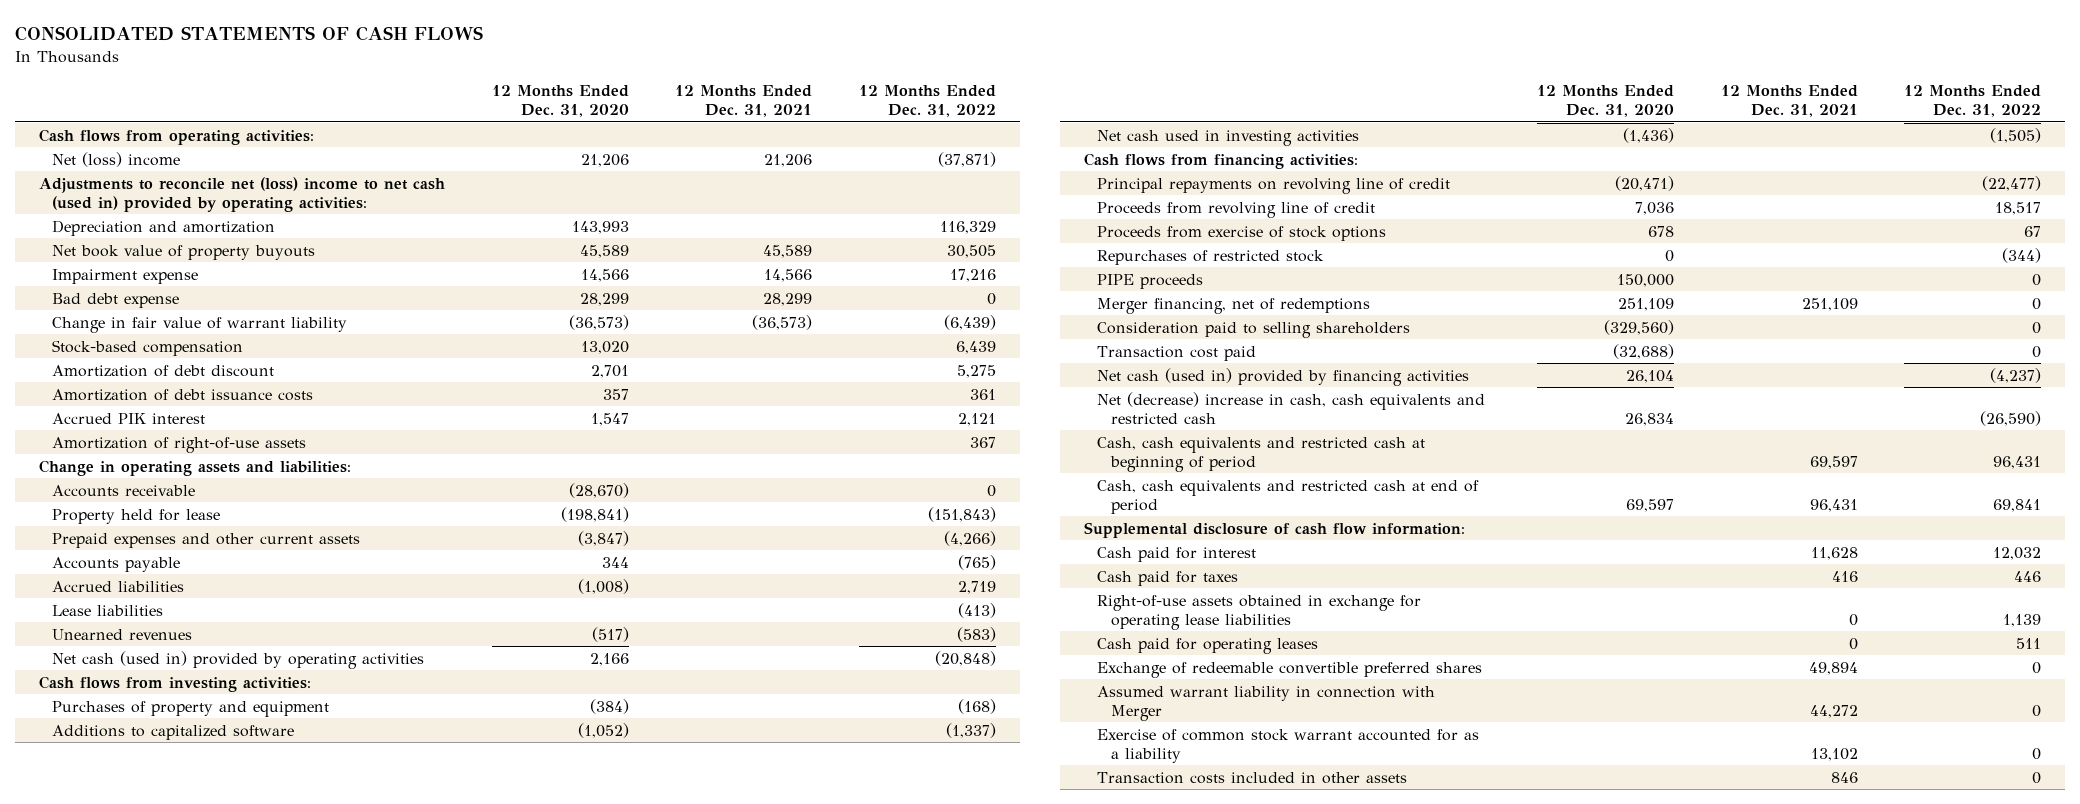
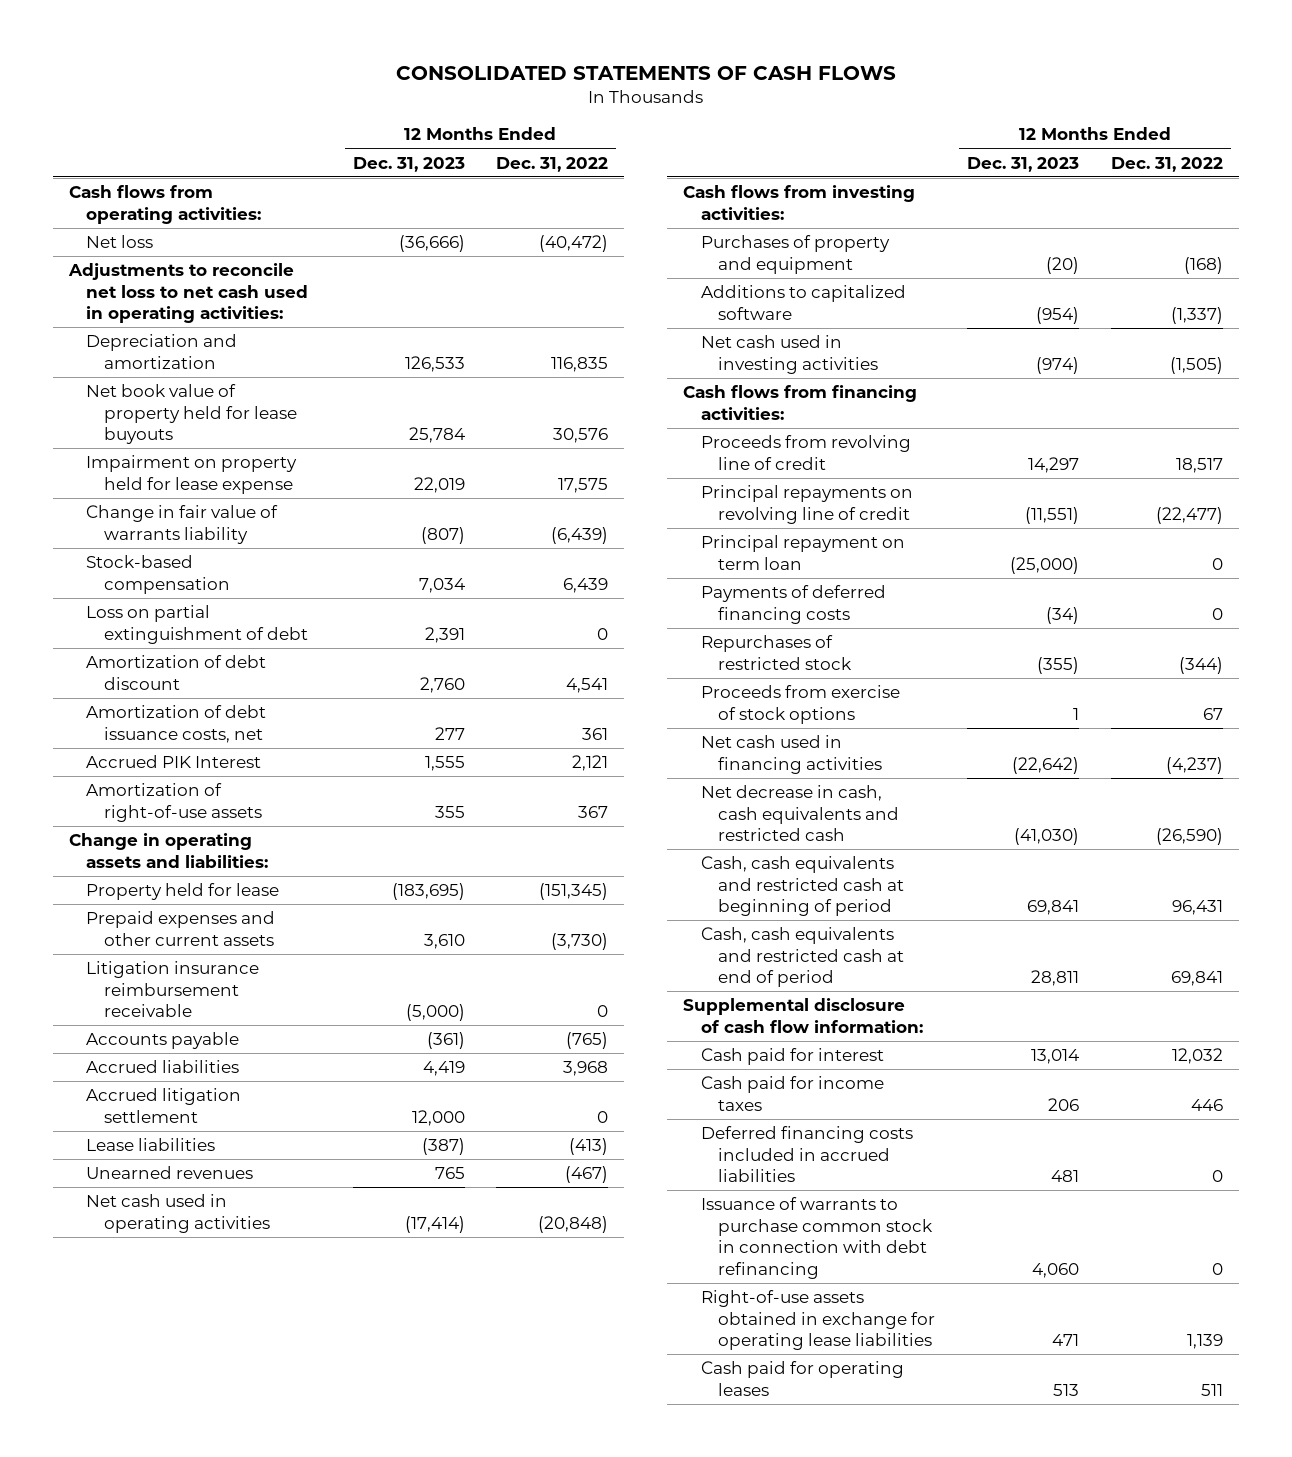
- | 12 Months Ended Dec. 31, 2020 | 12 Months Ended Dec. 31, 2021 | 12 Months Ended Dec. 31, 2022
+ | 12 Months Ended Dec. 31, 2023 | 12 Months Ended Dec. 31, 2022
- Net (loss) income | 21,206 | 21,206 | (37,871)
- Adjustments to reconcile net (loss) income to net cash (used in) provided by operating activities:
- Depreciation and amortization | 143,993 | | 116,329
- Net book value of property buyouts | 45,589 | 45,589 | 30,505
- Impairment expense | 14,566 | 14,566 | 17,216
- Bad debt expense | 28,299 | 28,299 | 0
- Change in fair value of warrant liability | (36,573) | (36,573) | (6,439)
+ Net loss | (36,666) | (40,472)
+ Adjustments to reconcile net loss to net cash used in operating activities:
+ Depreciation and amortization | 126,533 | 116,835
+ Net book value of property held for lease buyouts | 25,784 | 30,576
+ Impairment on property held for lease expense | 22,019 | 17,575
+ Change in fair value of warrants liability | (807) | (6,439)
- Amortization of debt discount | 2,701 | | 5,275
- Amortization of debt issuance costs | 357 | | 361
- Accrued PIK interest | 1,547 | | 2,121
+ Loss on partial extinguishment of debt | 2,391 | 0
+ Amortization of debt discount | 2,760 | 4,541
+ Amortization of debt issuance costs, net | 277 | 361
+ Accrued PIK Interest | 1,555 | 2,121
- Accounts receivable | (28,670) | | 0
- Property held for lease | (198,841) | | (151,843)
- Prepaid expenses and other current assets | (3,847) | | (4,266)
+ Property held for lease | (183,695) | (151,345)
+ Prepaid expenses and other current assets | 3,610 | (3,730)
+ Litigation insurance reimbursement receivable | (5,000) | 0
- Accrued liabilities | (1,008) | | 2,719
+ Accrued liabilities | 4,419 | 3,968
+ Accrued litigation settlement | 12,000 | 0
- Unearned revenues | (517) | | (583)
- Net cash (used in) provided by operating activities | 2,166 | | (20,848)
+ Unearned revenues | 765 | (467)
+ Net cash used in operating activities | (17,414) | (20,848)
moved down: Principal repayments on revolving line of credit | (11,551) | (22,477)
+ Principal repayment on term loan | (25,000) | 0
+ Payments of deferred financing costs | (34) | 0
- PIPE proceeds | 150,000 | | 0
- Merger financing, net of redemptions | 251,109 | 251,109 | 0
- Consideration paid to selling shareholders | (329,560) | | 0
- Transaction cost paid | (32,688) | | 0
- Net cash (used in) provided by financing activities | 26,104 | | (4,237)
- Net (decrease) increase in cash, cash equivalents and restricted cash | 26,834 | | (26,590)
moved down: Proceeds from exercise of stock options | 1 | 67
+ Net cash used in financing activities | (22,642) | (4,237)
+ Net decrease in cash, cash equivalents and restricted cash | (41,030) | (26,590)
- Cash paid for taxes | | 416 | 446
+ Cash paid for income taxes | 206 | 446
+ Deferred financing costs included in accrued liabilities | 481 | 0
+ Issuance of warrants to purchase common stock in connection with debt refinancing | 4,060 | 0
- Exchange of redeemable convertible preferred shares | | 49,894 | 0
- Assumed warrant liability in connection with Merger | | 44,272 | 0
- Exercise of common stock warrant accounted for as a liability | | 13,102 | 0
- Transaction costs included in other assets | | 846 | 0

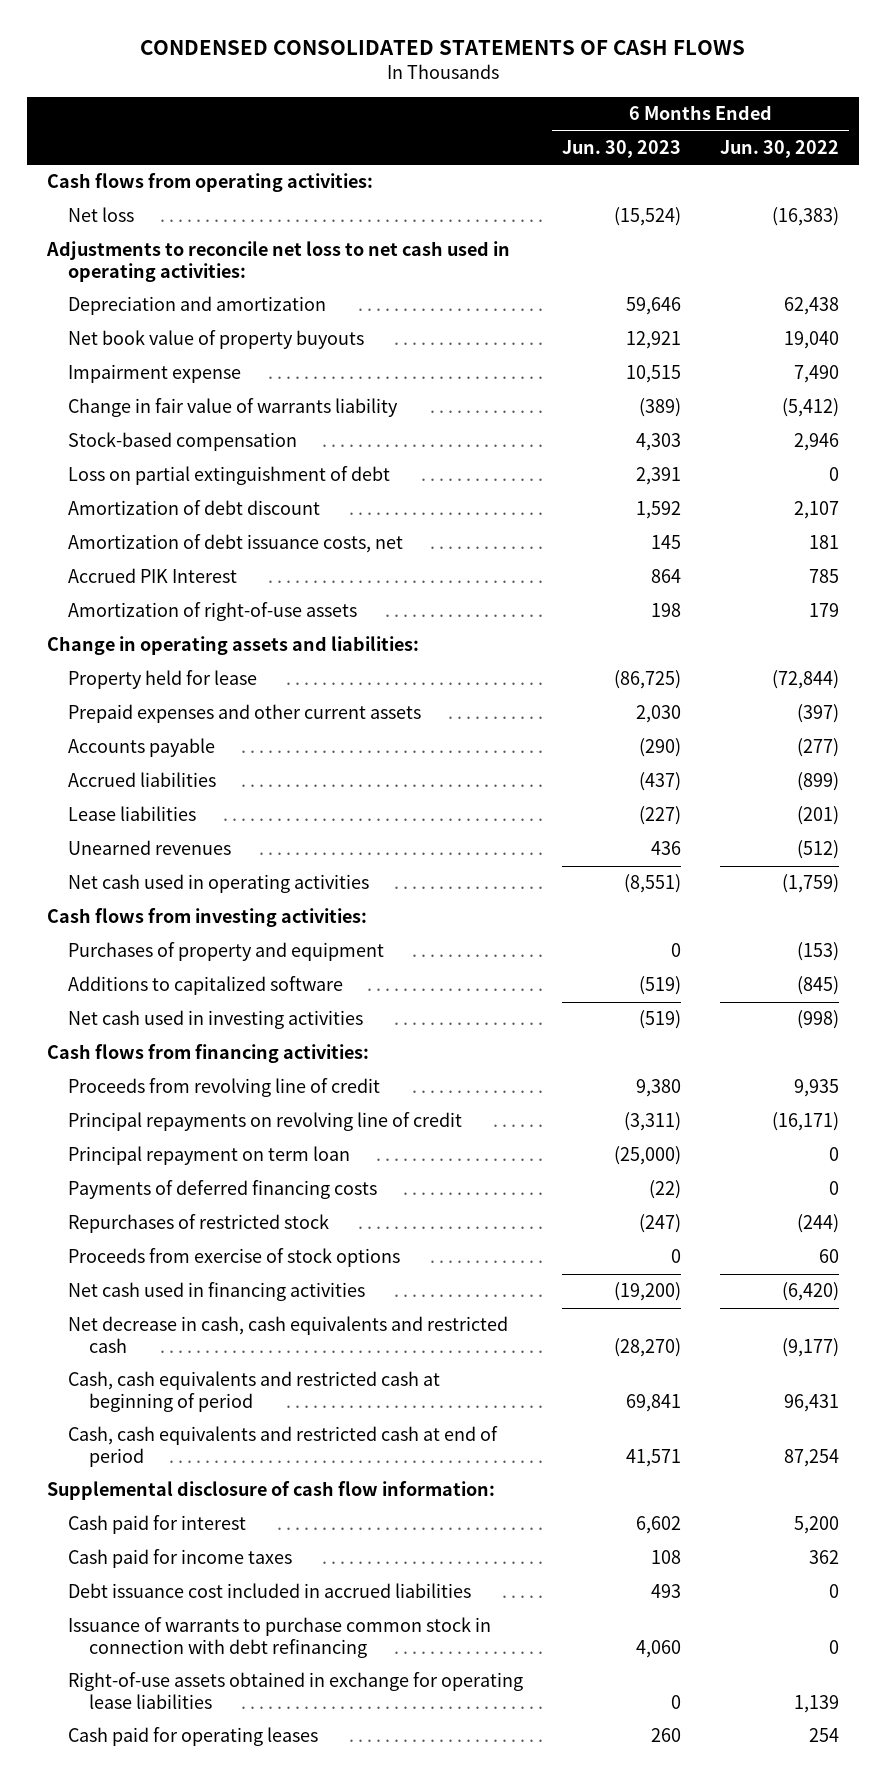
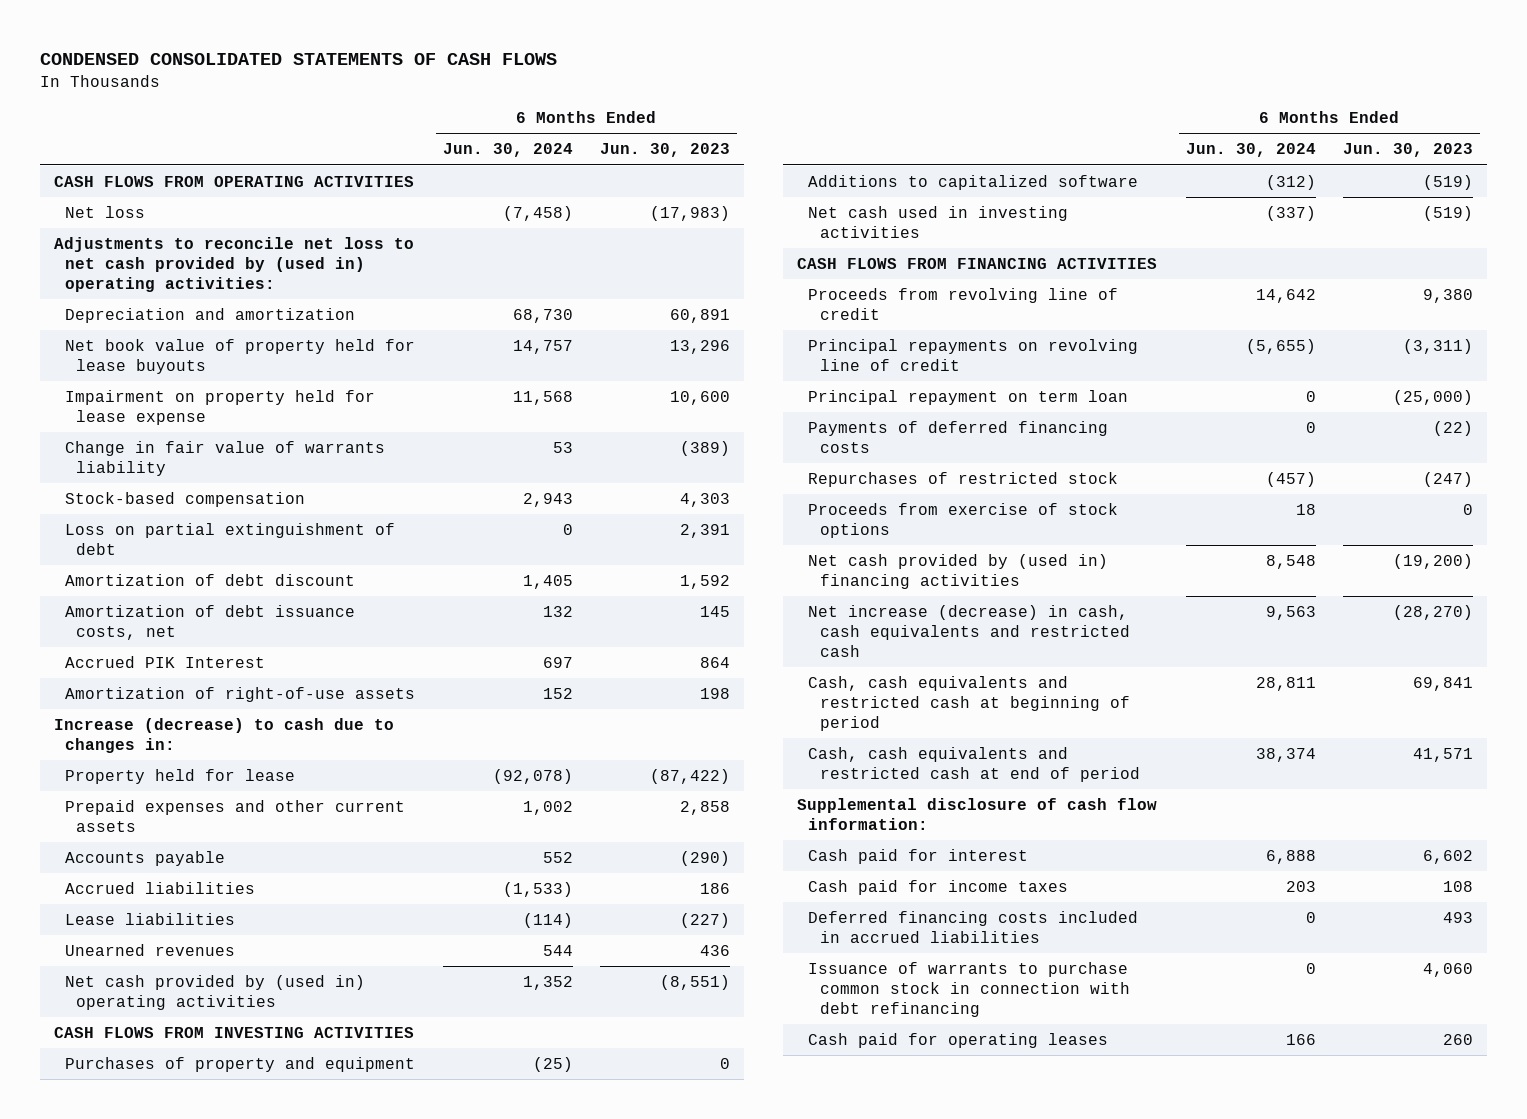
- | 6 Months Ended Jun. 30, 2023 | 6 Months Ended Jun. 30, 2022
+ | 6 Months Ended Jun. 30, 2024 | 6 Months Ended Jun. 30, 2023
- Cash flows from operating activities:
- Net loss | (15,524) | (16,383)
- Adjustments to reconcile net loss to net cash used in operating activities:
- Depreciation and amortization | 59,646 | 62,438
- Net book value of property buyouts | 12,921 | 19,040
- Impairment expense | 10,515 | 7,490
+ CASH FLOWS FROM OPERATING ACTIVITIES
+ Net loss | (7,458) | (17,983)
+ Adjustments to reconcile net loss to net cash provided by (used in) operating activities:
+ Depreciation and amortization | 68,730 | 60,891
+ Net book value of property held for lease buyouts | 14,757 | 13,296
+ Impairment on property held for lease expense | 11,568 | 10,600
- Change in operating assets and liabilities:
- Property held for lease | (86,725) | (72,844)
- Prepaid expenses and other current assets | 2,030 | (397)
+ Increase (decrease) to cash due to changes in:
+ Property held for lease | (92,078) | (87,422)
+ Prepaid expenses and other current assets | 1,002 | 2,858
- Accrued liabilities | (437) | (899)
+ Accrued liabilities | (1,533) | 186
- Net cash used in operating activities | (8,551) | (1,759)
- Cash flows from investing activities:
+ Net cash provided by (used in) operating activities | 1,352 | (8,551)
+ CASH FLOWS FROM INVESTING ACTIVITIES
- Cash flows from financing activities:
+ CASH FLOWS FROM FINANCING ACTIVITIES
- Net cash used in financing activities | (19,200) | (6,420)
- Net decrease in cash, cash equivalents and restricted cash | (28,270) | (9,177)
+ Net cash provided by (used in) financing activities | 8,548 | (19,200)
+ Net increase (decrease) in cash, cash equivalents and restricted cash | 9,563 | (28,270)
- Debt issuance cost included in accrued liabilities | 493 | 0
+ Deferred financing costs included in accrued liabilities | 0 | 493
- Right-of-use assets obtained in exchange for operating lease liabilities | 0 | 1,139

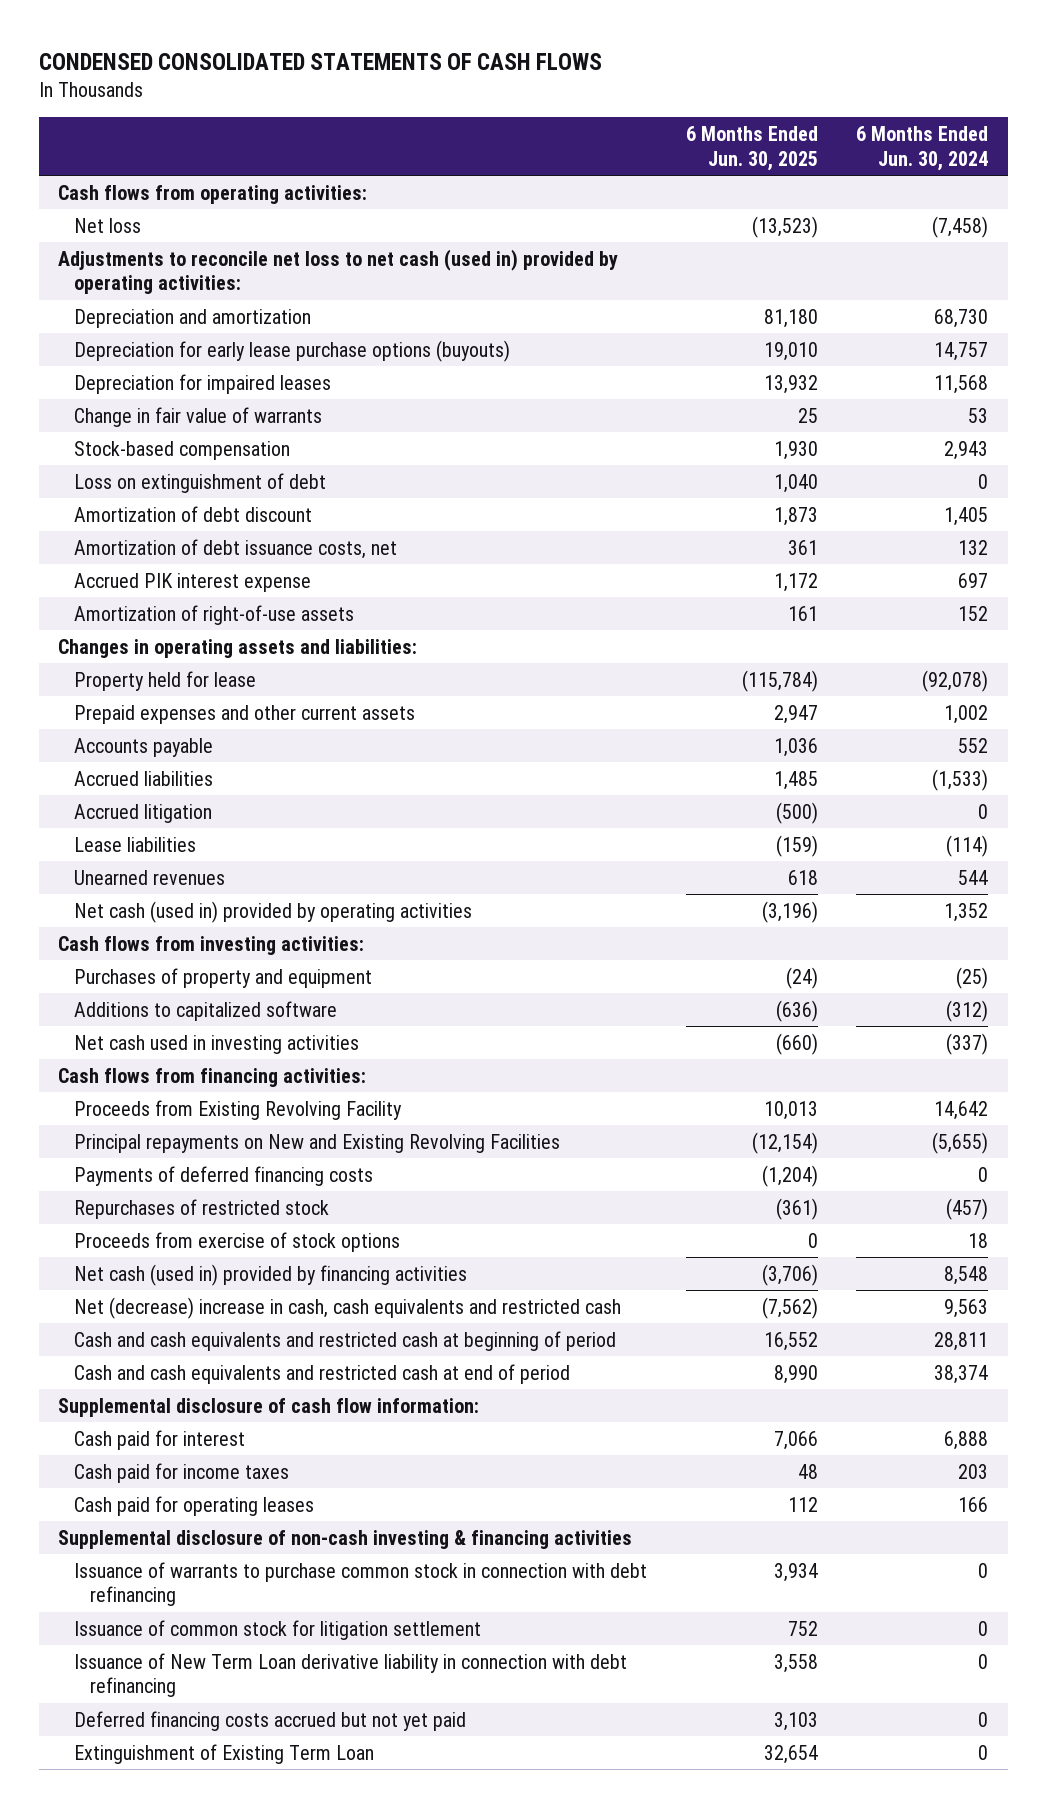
- | 6 Months Ended Jun. 30, 2024 | 6 Months Ended Jun. 30, 2023
+ | 6 Months Ended Jun. 30, 2025 | 6 Months Ended Jun. 30, 2024
- CASH FLOWS FROM OPERATING ACTIVITIES
+ Cash flows from operating activities:
- Adjustments to reconcile net loss to net cash provided by (used in) operating activities:
+ Adjustments to reconcile net loss to net cash (used in) provided by operating activities:
- Net book value of property held for lease buyouts | 14,757 | 13,296
- Impairment on property held for lease expense | 11,568 | 10,600
- Change in fair value of warrants liability | 53 | (389)
+ Depreciation for early lease purchase options (buyouts) | 19,010 | 14,757
+ Depreciation for impaired leases | 13,932 | 11,568
+ Change in fair value of warrants | 25 | 53
- Loss on partial extinguishment of debt | 0 | 2,391
+ Loss on extinguishment of debt | 1,040 | 0
- Accrued PIK Interest | 697 | 864
+ Accrued PIK interest expense | 1,172 | 697
- Increase (decrease) to cash due to changes in:
+ Changes in operating assets and liabilities:
+ Accrued litigation | (500) | 0
- Net cash provided by (used in) operating activities | 1,352 | (8,551)
- CASH FLOWS FROM INVESTING ACTIVITIES
+ Net cash (used in) provided by operating activities | (3,196) | 1,352
+ Cash flows from investing activities:
- CASH FLOWS FROM FINANCING ACTIVITIES
- Proceeds from revolving line of credit | 14,642 | 9,380
- Principal repayments on revolving line of credit | (5,655) | (3,311)
- Principal repayment on term loan | 0 | (25,000)
+ Cash flows from financing activities:
+ Proceeds from Existing Revolving Facility | 10,013 | 14,642
+ Principal repayments on New and Existing Revolving Facilities | (12,154) | (5,655)
- Net cash provided by (used in) financing activities | 8,548 | (19,200)
- Net increase (decrease) in cash, cash equivalents and restricted cash | 9,563 | (28,270)
- Cash, cash equivalents and restricted cash at beginning of period | 28,811 | 69,841
- Cash, cash equivalents and restricted cash at end of period | 38,374 | 41,571
+ Net cash (used in) provided by financing activities | (3,706) | 8,548
+ Net (decrease) increase in cash, cash equivalents and restricted cash | (7,562) | 9,563
+ Cash and cash equivalents and restricted cash at beginning of period | 16,552 | 28,811
+ Cash and cash equivalents and restricted cash at end of period | 8,990 | 38,374
- Deferred financing costs included in accrued liabilities | 0 | 493
+ Supplemental disclosure of non-cash investing & financing activities
moved down: Issuance of warrants to purchase common stock in connection with debt refinancing | 3,934 | 0
+ Issuance of common stock for litigation settlement | 752 | 0
+ Issuance of New Term Loan derivative liability in connection with debt refinancing | 3,558 | 0
+ Deferred financing costs accrued but not yet paid | 3,103 | 0
+ Extinguishment of Existing Term Loan | 32,654 | 0

